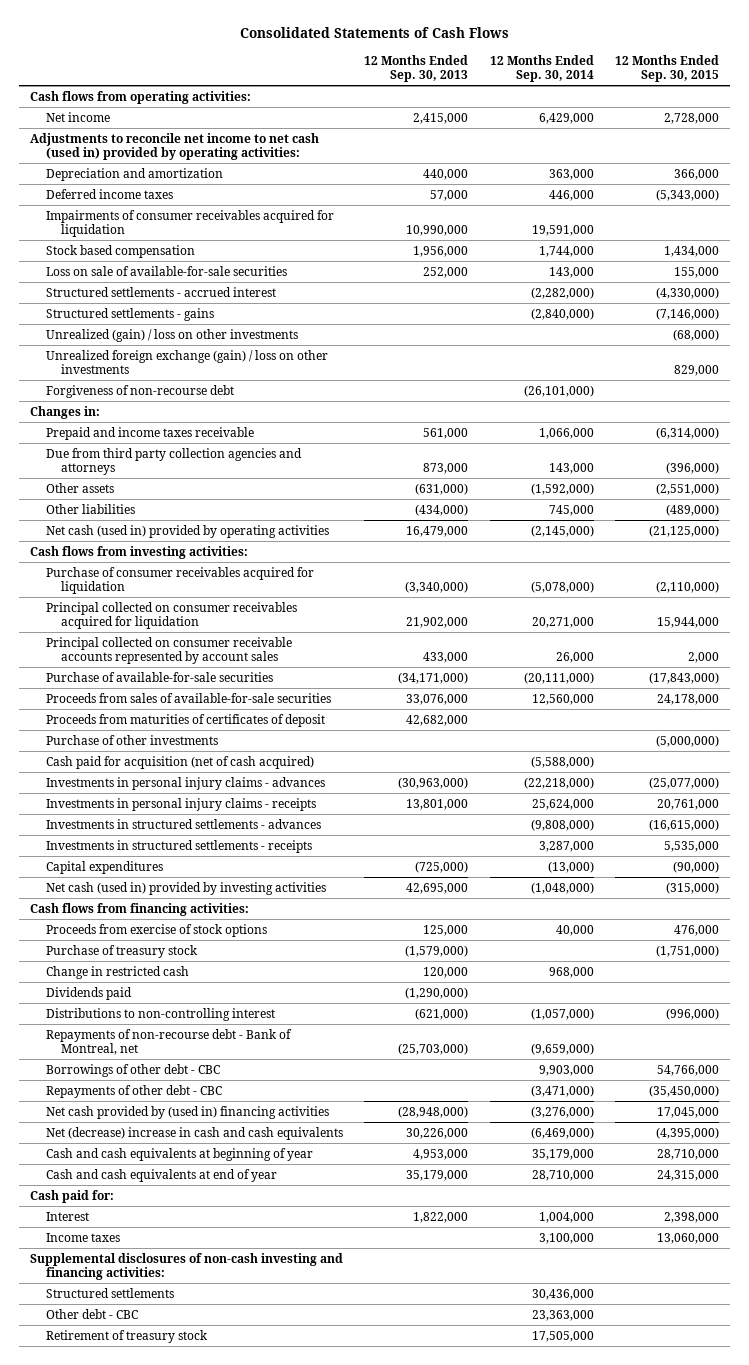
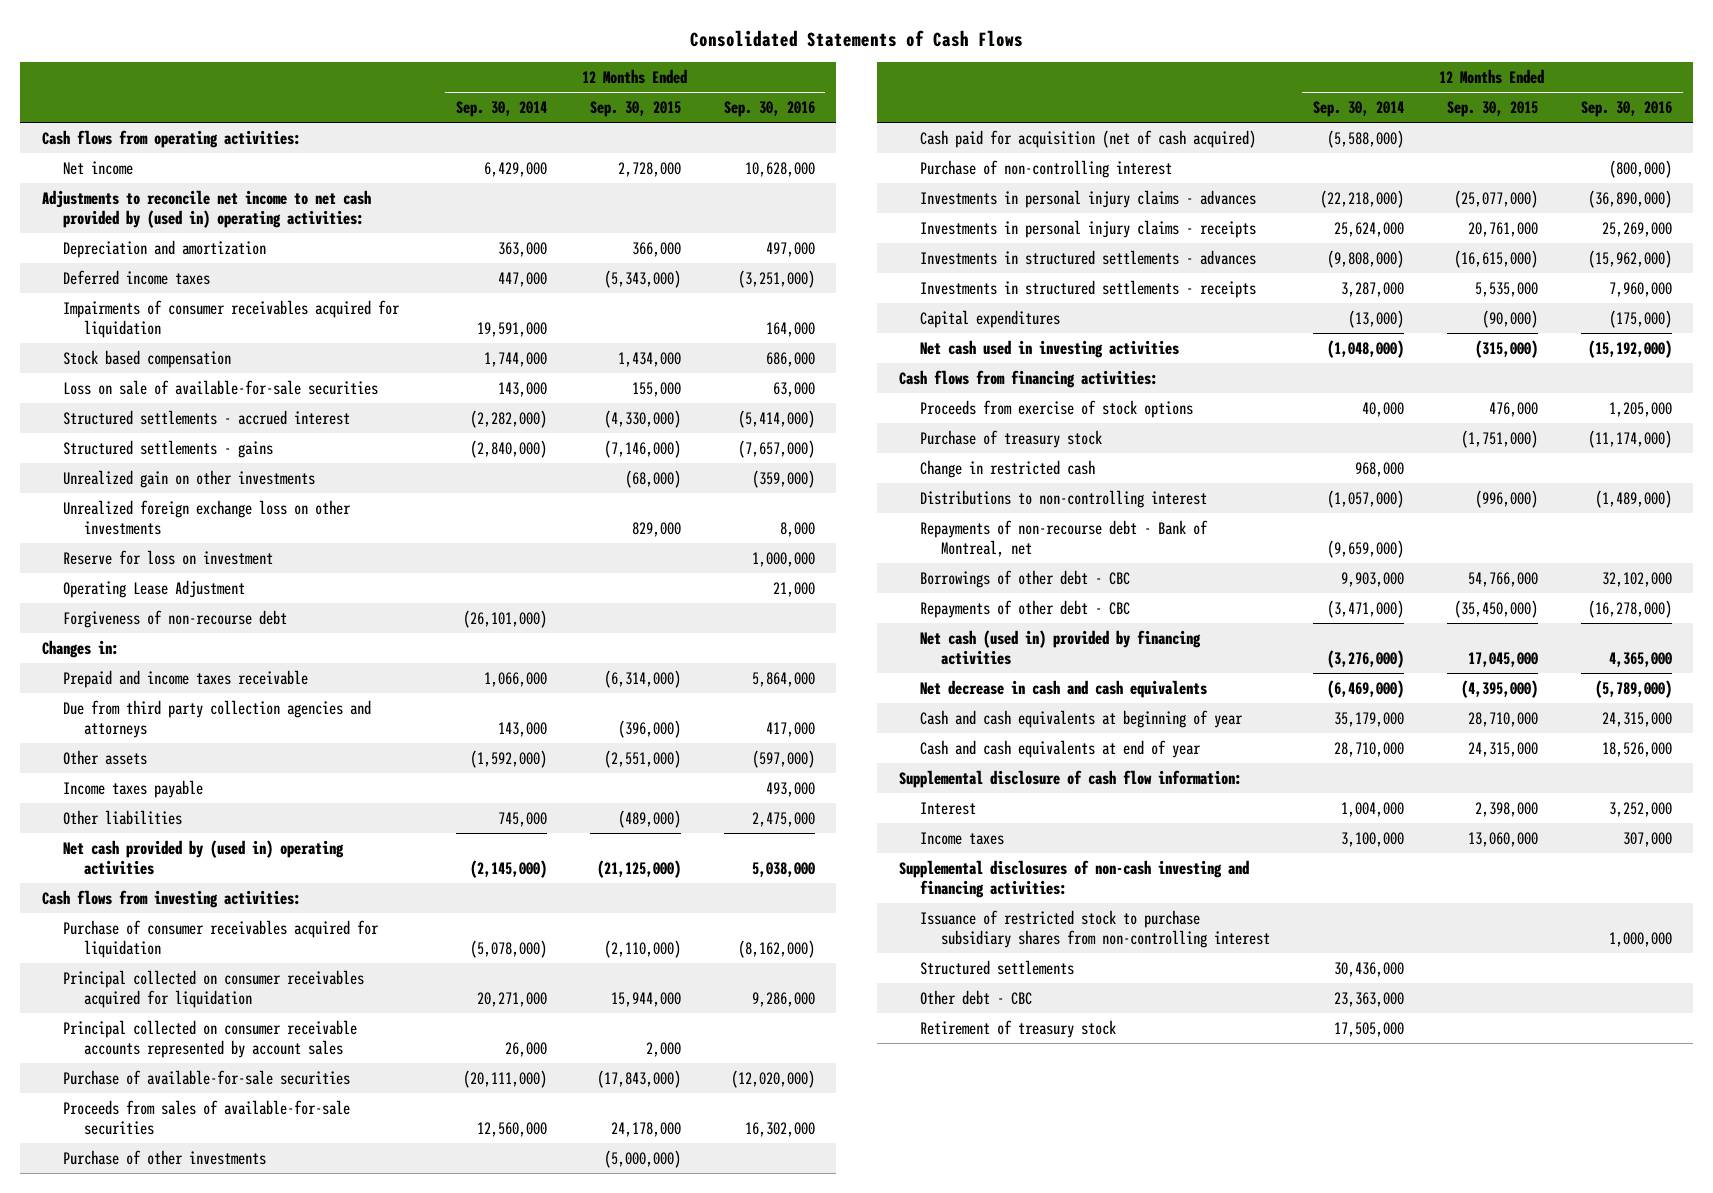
- | 12 Months Ended Sep. 30, 2013 | 12 Months Ended Sep. 30, 2014 | 12 Months Ended Sep. 30, 2015
+ | 12 Months Ended Sep. 30, 2014 | 12 Months Ended Sep. 30, 2015 | 12 Months Ended Sep. 30, 2016
- Adjustments to reconcile net income to net cash (used in) provided by operating activities:
+ Adjustments to reconcile net income to net cash provided by (used in) operating activities:
- Deferred income taxes | 57,000 | 446,000 | (5,343,000)
+ Deferred income taxes | 447,000 | (5,343,000) | (3,251,000)
- Unrealized (gain) / loss on other investments | | | (68,000)
- Unrealized foreign exchange (gain) / loss on other investments | | | 829,000
+ Unrealized gain on other investments | | (68,000) | (359,000)
+ Unrealized foreign exchange loss on other investments | | 829,000 | 8,000
+ Reserve for loss on investment | | | 1,000,000
+ Operating Lease Adjustment | | | 21,000
+ Income taxes payable | | | 493,000
- Net cash (used in) provided by operating activities | 16,479,000 | (2,145,000) | (21,125,000)
+ Net cash provided by (used in) operating activities | (2,145,000) | (21,125,000) | 5,038,000
- Proceeds from maturities of certificates of deposit | 42,682,000 | |
+ Purchase of non-controlling interest | | | (800,000)
- Net cash (used in) provided by investing activities | 42,695,000 | (1,048,000) | (315,000)
+ Net cash used in investing activities | (1,048,000) | (315,000) | (15,192,000)
- Dividends paid | (1,290,000) | |
- Net cash provided by (used in) financing activities | (28,948,000) | (3,276,000) | 17,045,000
- Net (decrease) increase in cash and cash equivalents | 30,226,000 | (6,469,000) | (4,395,000)
+ Net cash (used in) provided by financing activities | (3,276,000) | 17,045,000 | 4,365,000
+ Net decrease in cash and cash equivalents | (6,469,000) | (4,395,000) | (5,789,000)
- Cash paid for:
+ Supplemental disclosure of cash flow information:
+ Issuance of restricted stock to purchase subsidiary shares from non-controlling interest | | | 1,000,000

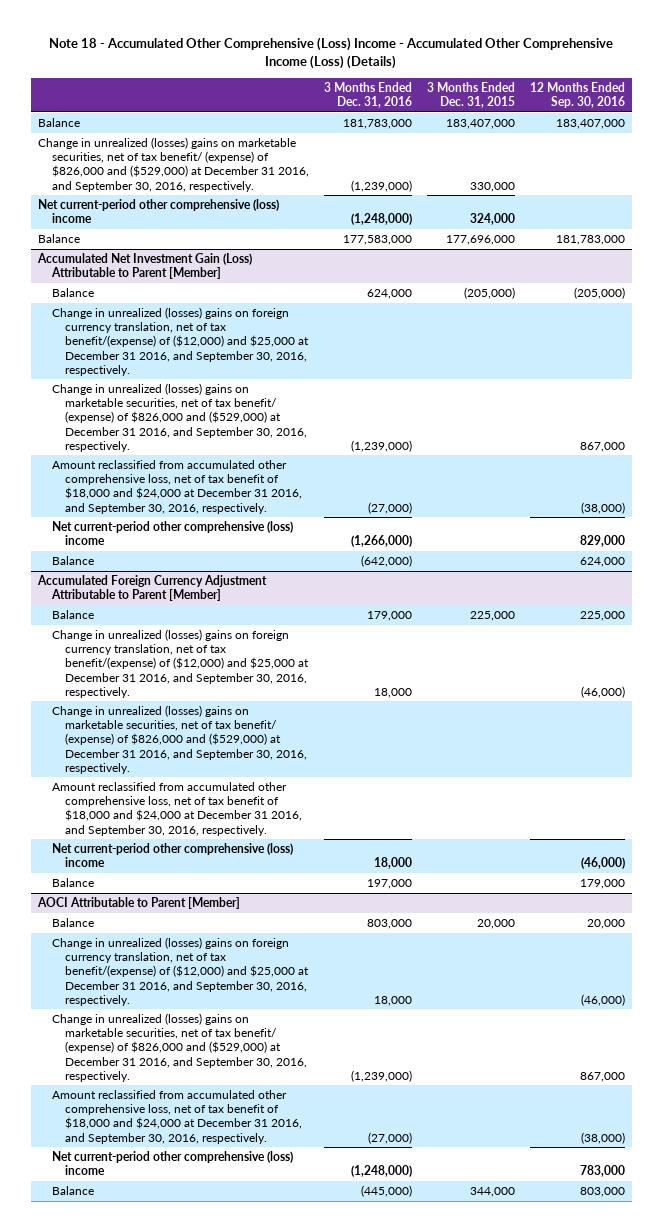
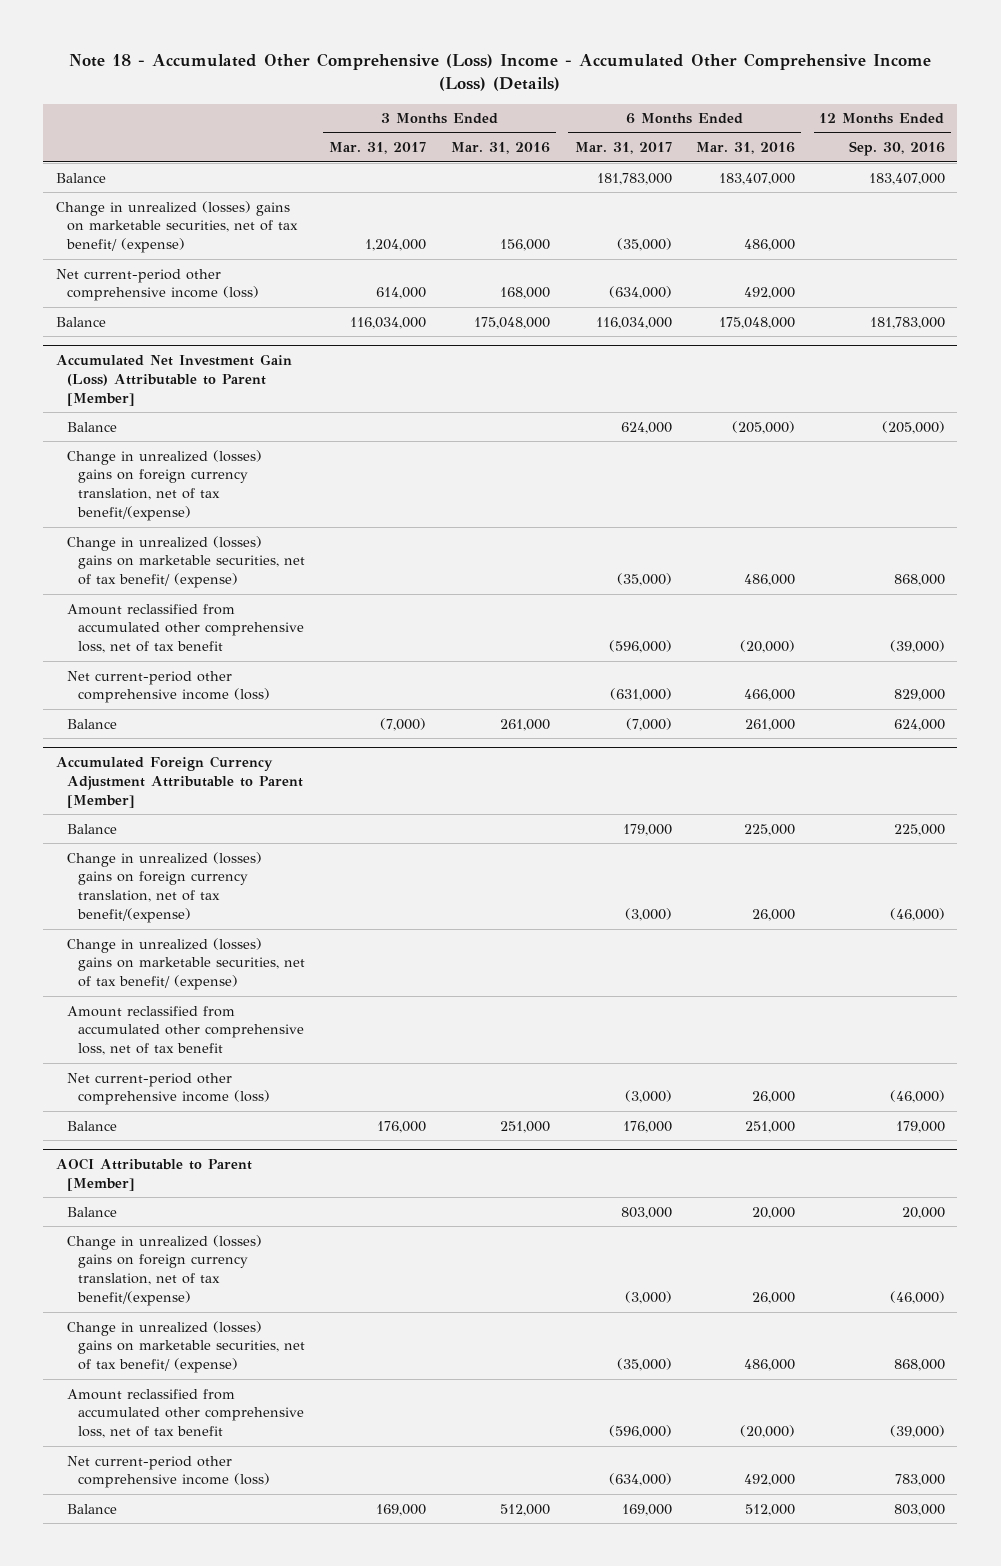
- | 3 Months Ended Dec. 31, 2016 | 3 Months Ended Dec. 31, 2015 | 12 Months Ended Sep. 30, 2016
+ | 3 Months Ended Mar. 31, 2017 | 3 Months Ended Mar. 31, 2016 | 6 Months Ended Mar. 31, 2017 | 6 Months Ended Mar. 31, 2016 | 12 Months Ended Sep. 30, 2016
- Change in unrealized (losses) gains on marketable securities, net of tax benefit/ (expense) of $826,000 and ($529,000) at December 31 2016, and September 30, 2016, respectively. | (1,239,000) | 330,000 |
- Net current-period other comprehensive (loss) income | (1,248,000) | 324,000 |
+ Change in unrealized (losses) gains on marketable securities, net of tax benefit/ (expense) | 1,204,000 | 156,000 | (35,000) | 486,000 |
+ Net current-period other comprehensive income (loss) | 614,000 | 168,000 | (634,000) | 492,000 |
@ Accumulated Net Investment Gain (Loss) Attributable to Parent [Member]
- Change in unrealized (losses) gains on foreign currency translation, net of tax benefit/(expense) of ($12,000) and $25,000 at December 31 2016, and September 30, 2016, respectively.
- Change in unrealized (losses) gains on marketable securities, net of tax benefit/ (expense) of $826,000 and ($529,000) at December 31 2016, and September 30, 2016, respectively. | (1,239,000) | | 867,000
- Amount reclassified from accumulated other comprehensive loss, net of tax benefit of $18,000 and $24,000 at December 31 2016, and September 30, 2016, respectively. | (27,000) | | (38,000)
- Net current-period other comprehensive (loss) income | (1,266,000) | | 829,000
+ Change in unrealized (losses) gains on foreign currency translation, net of tax benefit/(expense)
+ Change in unrealized (losses) gains on marketable securities, net of tax benefit/ (expense) | | | (35,000) | 486,000 | 868,000
+ Amount reclassified from accumulated other comprehensive loss, net of tax benefit | | | (596,000) | (20,000) | (39,000)
+ Net current-period other comprehensive income (loss) | | | (631,000) | 466,000 | 829,000
@ Accumulated Foreign Currency Adjustment Attributable to Parent [Member]
- Change in unrealized (losses) gains on foreign currency translation, net of tax benefit/(expense) of ($12,000) and $25,000 at December 31 2016, and September 30, 2016, respectively. | 18,000 | | (46,000)
- Change in unrealized (losses) gains on marketable securities, net of tax benefit/ (expense) of $826,000 and ($529,000) at December 31 2016, and September 30, 2016, respectively.
- Amount reclassified from accumulated other comprehensive loss, net of tax benefit of $18,000 and $24,000 at December 31 2016, and September 30, 2016, respectively.
- Net current-period other comprehensive (loss) income | 18,000 | | (46,000)
+ Change in unrealized (losses) gains on foreign currency translation, net of tax benefit/(expense) | | | (3,000) | 26,000 | (46,000)
+ Change in unrealized (losses) gains on marketable securities, net of tax benefit/ (expense)
+ Amount reclassified from accumulated other comprehensive loss, net of tax benefit
+ Net current-period other comprehensive income (loss) | | | (3,000) | 26,000 | (46,000)
@ AOCI Attributable to Parent [Member]
- Change in unrealized (losses) gains on foreign currency translation, net of tax benefit/(expense) of ($12,000) and $25,000 at December 31 2016, and September 30, 2016, respectively. | 18,000 | | (46,000)
- Change in unrealized (losses) gains on marketable securities, net of tax benefit/ (expense) of $826,000 and ($529,000) at December 31 2016, and September 30, 2016, respectively. | (1,239,000) | | 867,000
- Amount reclassified from accumulated other comprehensive loss, net of tax benefit of $18,000 and $24,000 at December 31 2016, and September 30, 2016, respectively. | (27,000) | | (38,000)
- Net current-period other comprehensive (loss) income | (1,248,000) | | 783,000
+ Change in unrealized (losses) gains on foreign currency translation, net of tax benefit/(expense) | | | (3,000) | 26,000 | (46,000)
+ Change in unrealized (losses) gains on marketable securities, net of tax benefit/ (expense) | | | (35,000) | 486,000 | 868,000
+ Amount reclassified from accumulated other comprehensive loss, net of tax benefit | | | (596,000) | (20,000) | (39,000)
+ Net current-period other comprehensive income (loss) | | | (634,000) | 492,000 | 783,000

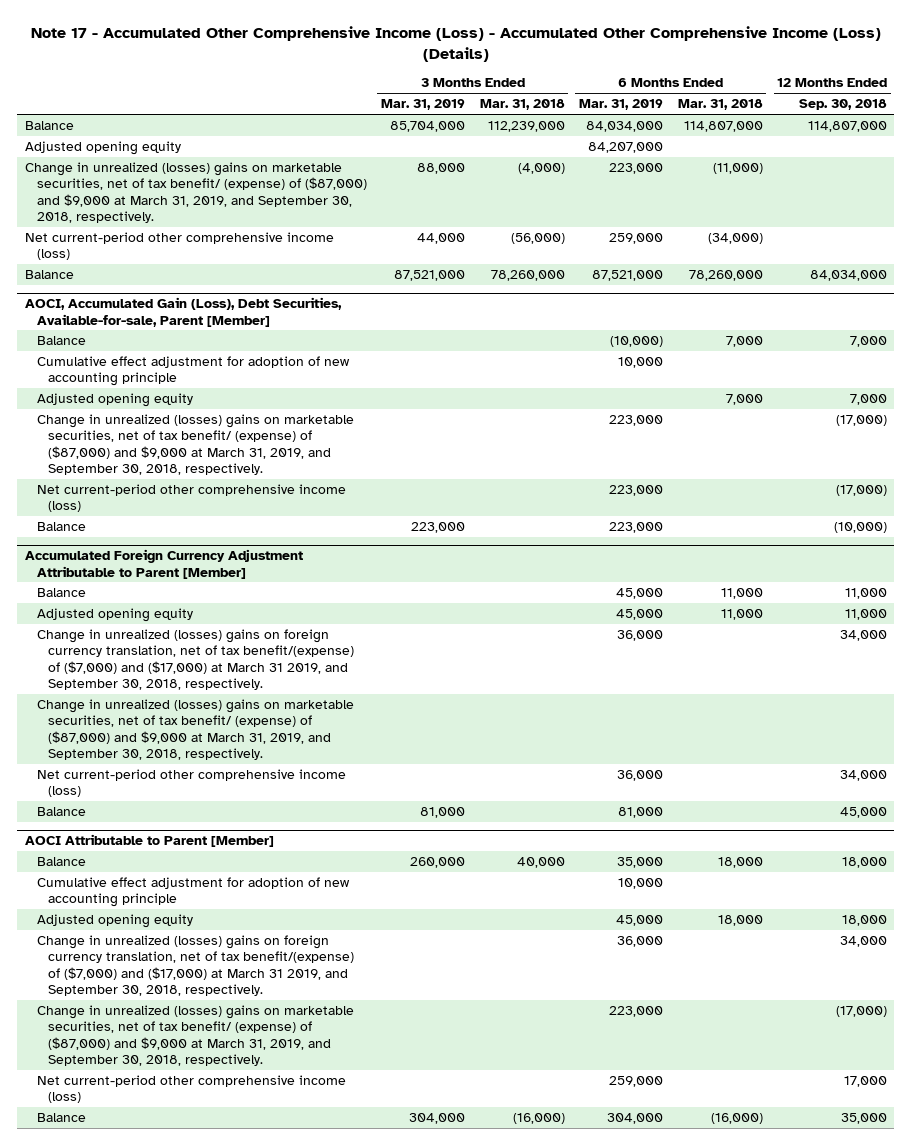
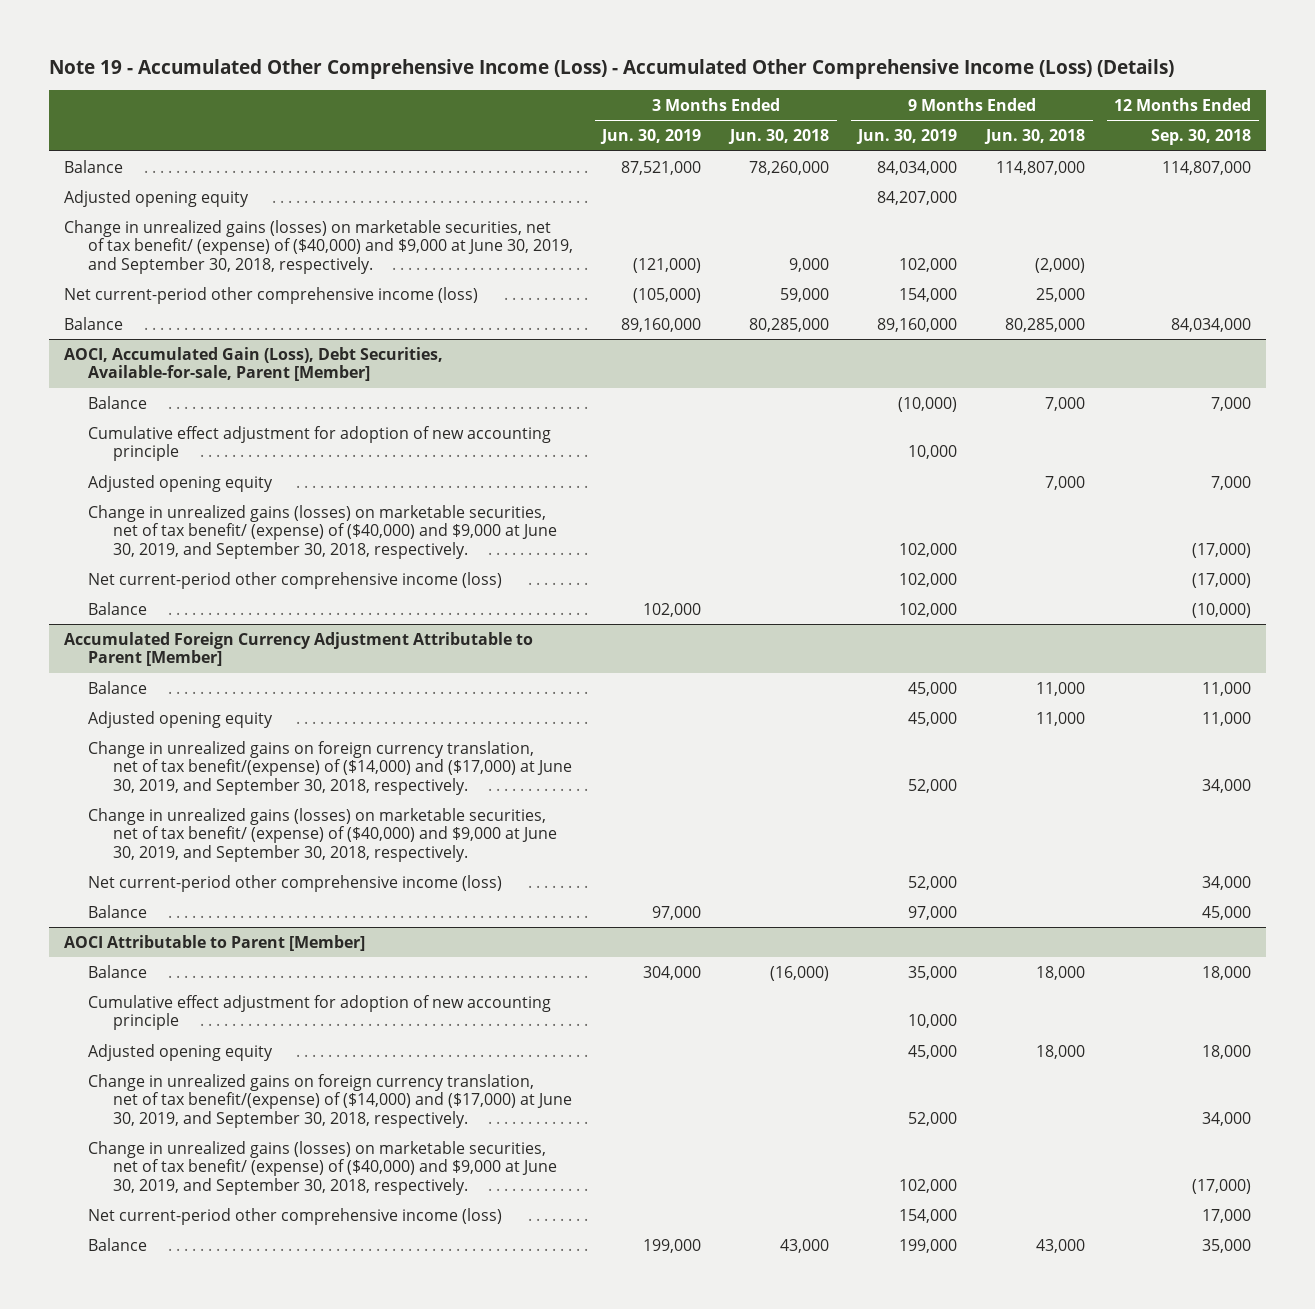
- Note 17 - Accumulated Other Comprehensive Income (Loss) - Accumulated Other Comprehensive Income (Loss) (Details)
+ Note 19 - Accumulated Other Comprehensive Income (Loss) - Accumulated Other Comprehensive Income (Loss) (Details)
- | 3 Months Ended Mar. 31, 2019 | 3 Months Ended Mar. 31, 2018 | 6 Months Ended Mar. 31, 2019 | 6 Months Ended Mar. 31, 2018 | 12 Months Ended Sep. 30, 2018
+ | 3 Months Ended Jun. 30, 2019 | 3 Months Ended Jun. 30, 2018 | 9 Months Ended Jun. 30, 2019 | 9 Months Ended Jun. 30, 2018 | 12 Months Ended Sep. 30, 2018
- Change in unrealized (losses) gains on marketable securities, net of tax benefit/ (expense) of ($87,000) and $9,000 at March 31, 2019, and September 30, 2018, respectively. | 88,000 | (4,000) | 223,000 | (11,000) |
+ Change in unrealized gains (losses) on marketable securities, net of tax benefit/ (expense) of ($40,000) and $9,000 at June 30, 2019, and September 30, 2018, respectively. | (121,000) | 9,000 | 102,000 | (2,000) |
@ AOCI, Accumulated Gain (Loss), Debt Securities, Available-for-sale, Parent [Member]
- Change in unrealized (losses) gains on marketable securities, net of tax benefit/ (expense) of ($87,000) and $9,000 at March 31, 2019, and September 30, 2018, respectively. | | | 223,000 | | (17,000)
+ Change in unrealized gains (losses) on marketable securities, net of tax benefit/ (expense) of ($40,000) and $9,000 at June 30, 2019, and September 30, 2018, respectively. | | | 102,000 | | (17,000)
@ Accumulated Foreign Currency Adjustment Attributable to Parent [Member]
- Change in unrealized (losses) gains on foreign currency translation, net of tax benefit/(expense) of ($7,000) and ($17,000) at March 31 2019, and September 30, 2018, respectively. | | | 36,000 | | 34,000
- Change in unrealized (losses) gains on marketable securities, net of tax benefit/ (expense) of ($87,000) and $9,000 at March 31, 2019, and September 30, 2018, respectively.
+ Change in unrealized gains on foreign currency translation, net of tax benefit/(expense) of ($14,000) and ($17,000) at June 30, 2019, and September 30, 2018, respectively. | | | 52,000 | | 34,000
+ Change in unrealized gains (losses) on marketable securities, net of tax benefit/ (expense) of ($40,000) and $9,000 at June 30, 2019, and September 30, 2018, respectively.
@ AOCI Attributable to Parent [Member]
- Change in unrealized (losses) gains on foreign currency translation, net of tax benefit/(expense) of ($7,000) and ($17,000) at March 31 2019, and September 30, 2018, respectively. | | | 36,000 | | 34,000
- Change in unrealized (losses) gains on marketable securities, net of tax benefit/ (expense) of ($87,000) and $9,000 at March 31, 2019, and September 30, 2018, respectively. | | | 223,000 | | (17,000)
+ Change in unrealized gains on foreign currency translation, net of tax benefit/(expense) of ($14,000) and ($17,000) at June 30, 2019, and September 30, 2018, respectively. | | | 52,000 | | 34,000
+ Change in unrealized gains (losses) on marketable securities, net of tax benefit/ (expense) of ($40,000) and $9,000 at June 30, 2019, and September 30, 2018, respectively. | | | 102,000 | | (17,000)

